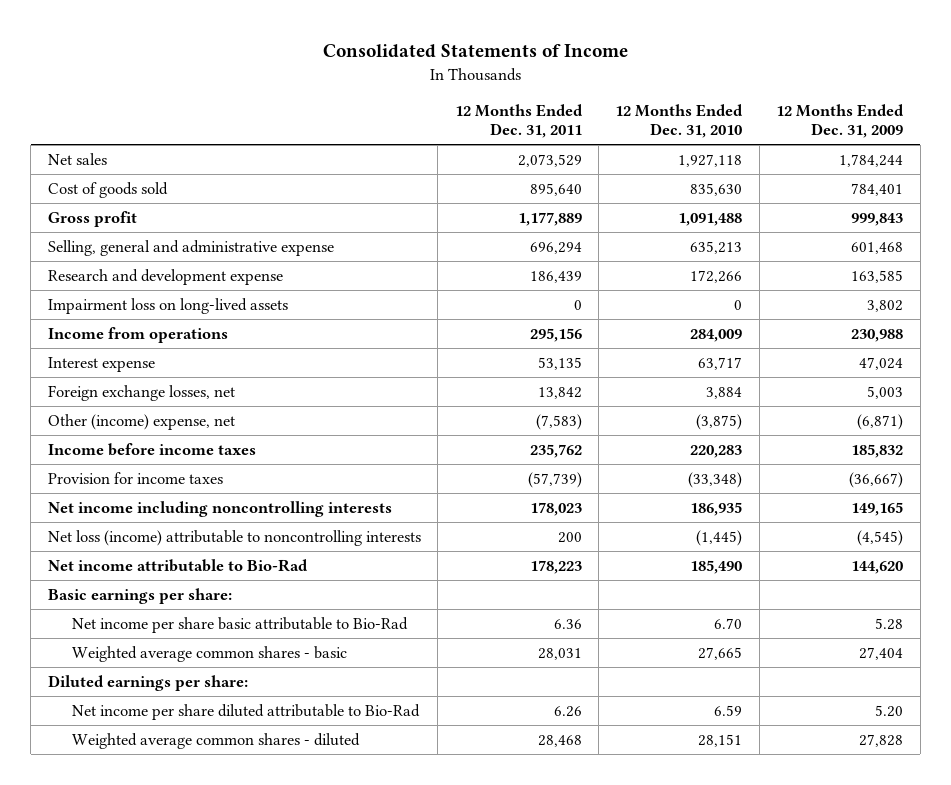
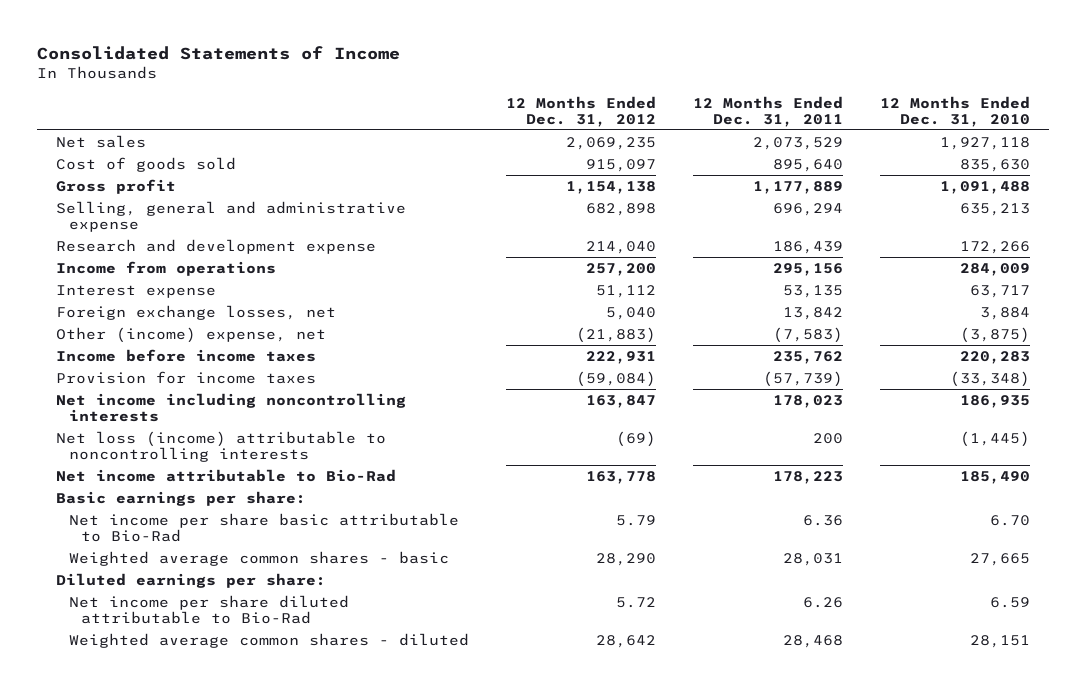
- | 12 Months Ended Dec. 31, 2011 | 12 Months Ended Dec. 31, 2010 | 12 Months Ended Dec. 31, 2009
+ | 12 Months Ended Dec. 31, 2012 | 12 Months Ended Dec. 31, 2011 | 12 Months Ended Dec. 31, 2010
- Impairment loss on long-lived assets | 0 | 0 | 3,802

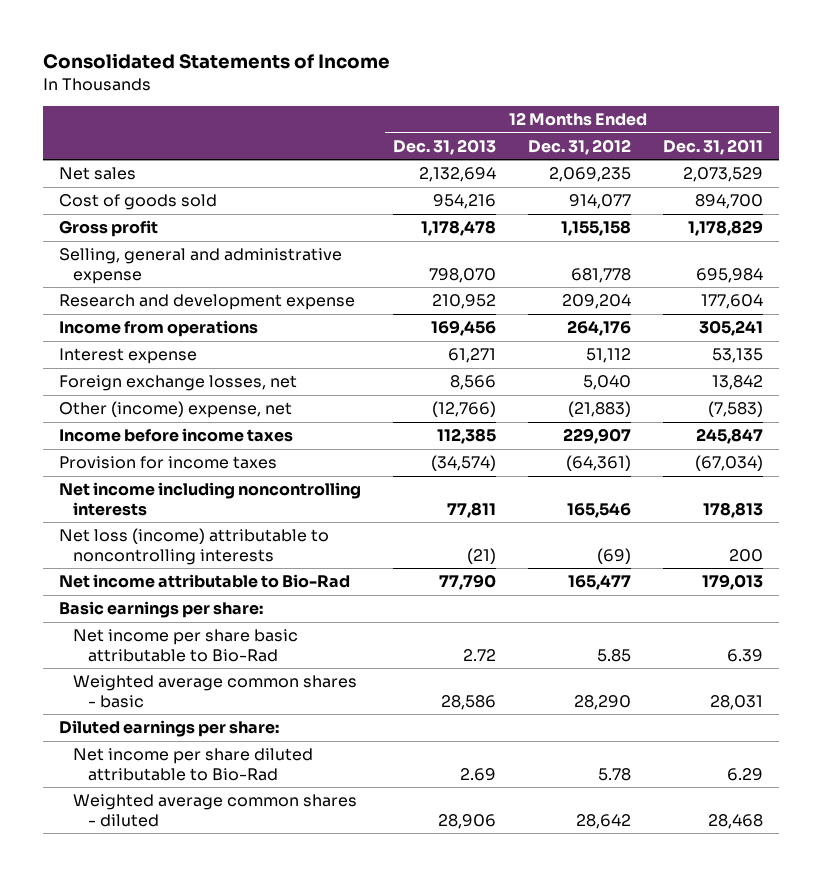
- | 12 Months Ended Dec. 31, 2012 | 12 Months Ended Dec. 31, 2011 | 12 Months Ended Dec. 31, 2010
+ | 12 Months Ended Dec. 31, 2013 | 12 Months Ended Dec. 31, 2012 | 12 Months Ended Dec. 31, 2011
- Cost of goods sold | 915,097 | 895,640 | 835,630
- Gross profit | 1,154,138 | 1,177,889 | 1,091,488
- Selling, general and administrative expense | 682,898 | 696,294 | 635,213
- Research and development expense | 214,040 | 186,439 | 172,266
- Income from operations | 257,200 | 295,156 | 284,009
+ Cost of goods sold | 954,216 | 914,077 | 894,700
+ Gross profit | 1,178,478 | 1,155,158 | 1,178,829
+ Selling, general and administrative expense | 798,070 | 681,778 | 695,984
+ Research and development expense | 210,952 | 209,204 | 177,604
+ Income from operations | 169,456 | 264,176 | 305,241
- Income before income taxes | 222,931 | 235,762 | 220,283
- Provision for income taxes | (59,084) | (57,739) | (33,348)
- Net income including noncontrolling interests | 163,847 | 178,023 | 186,935
+ Income before income taxes | 112,385 | 229,907 | 245,847
+ Provision for income taxes | (34,574) | (64,361) | (67,034)
+ Net income including noncontrolling interests | 77,811 | 165,546 | 178,813
- Net income attributable to Bio-Rad | 163,778 | 178,223 | 185,490
+ Net income attributable to Bio-Rad | 77,790 | 165,477 | 179,013
- Net income per share basic attributable to Bio-Rad | 5.79 | 6.36 | 6.70
+ Net income per share basic attributable to Bio-Rad | 2.72 | 5.85 | 6.39
- Net income per share diluted attributable to Bio-Rad | 5.72 | 6.26 | 6.59
+ Net income per share diluted attributable to Bio-Rad | 2.69 | 5.78 | 6.29

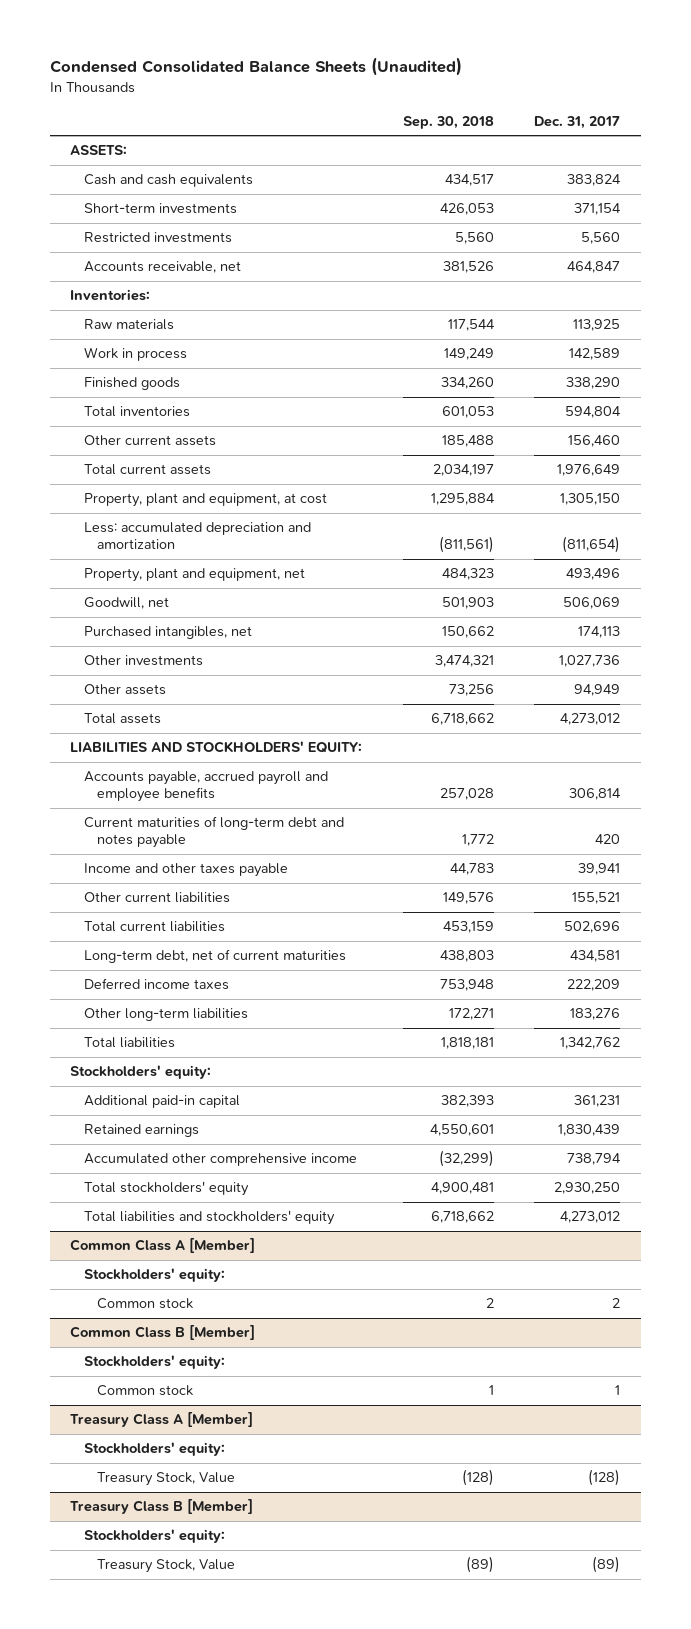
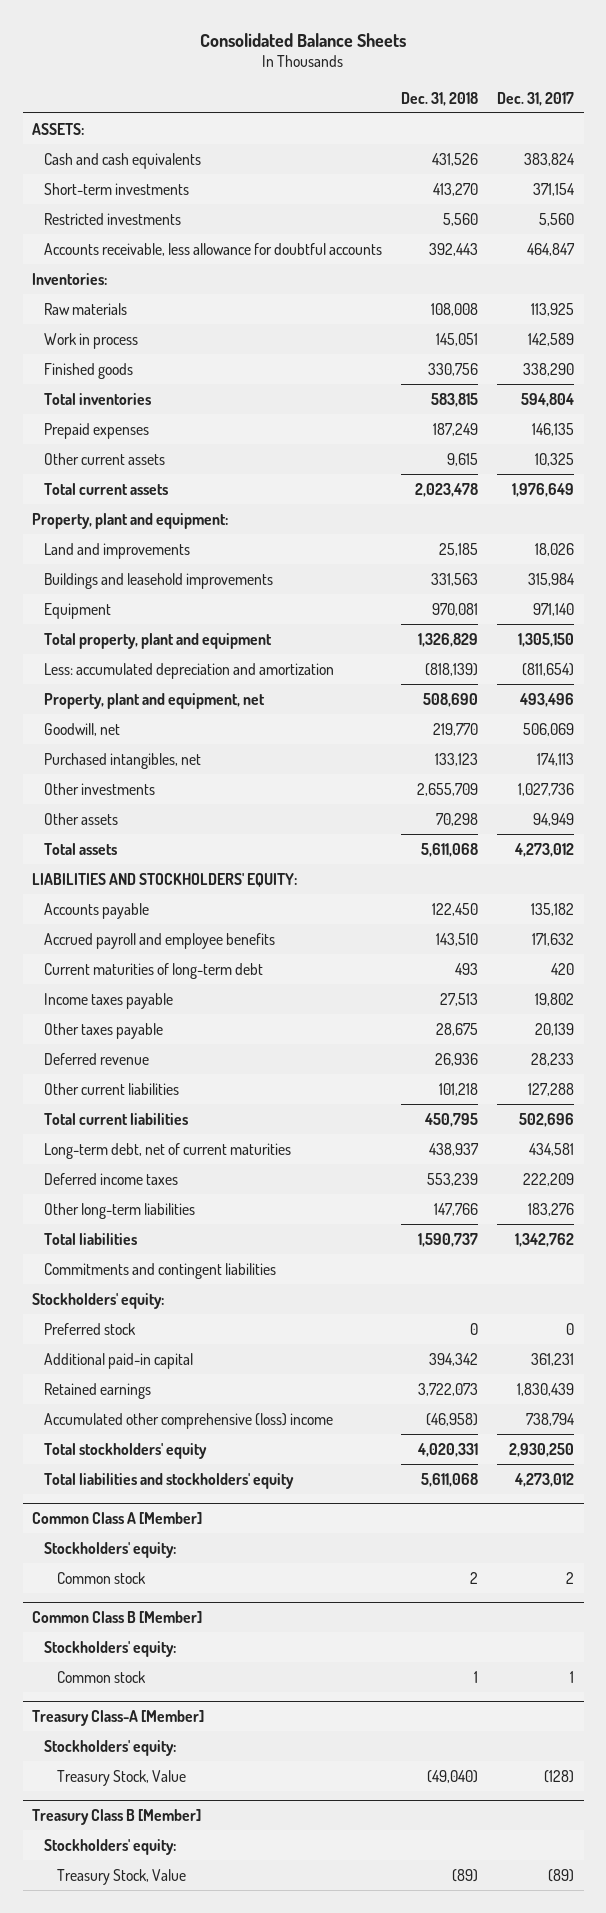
- Condensed Consolidated Balance Sheets (Unaudited)
+ Consolidated Balance Sheets
- | Sep. 30, 2018 | Dec. 31, 2017
+ | Dec. 31, 2018 | Dec. 31, 2017
- Accounts receivable, net | 381,526 | 464,847
+ Accounts receivable, less allowance for doubtful accounts | 392,443 | 464,847
- Other current assets | 185,488 | 156,460
+ Prepaid expenses | 187,249 | 146,135
+ Other current assets | 9,615 | 10,325
- Property, plant and equipment, at cost | 1,295,884 | 1,305,150
+ Property, plant and equipment:
+ Land and improvements | 25,185 | 18,026
+ Buildings and leasehold improvements | 331,563 | 315,984
+ Equipment | 970,081 | 971,140
+ Total property, plant and equipment | 1,326,829 | 1,305,150
- Accounts payable, accrued payroll and employee benefits | 257,028 | 306,814
- Current maturities of long-term debt and notes payable | 1,772 | 420
- Income and other taxes payable | 44,783 | 39,941
- Other current liabilities | 149,576 | 155,521
+ Accounts payable | 122,450 | 135,182
+ Accrued payroll and employee benefits | 143,510 | 171,632
+ Current maturities of long-term debt | 493 | 420
+ Income taxes payable | 27,513 | 19,802
+ Other taxes payable | 28,675 | 20,139
+ Deferred revenue | 26,936 | 28,233
+ Other current liabilities | 101,218 | 127,288
+ Commitments and contingent liabilities
+ Preferred stock | 0 | 0
- Accumulated other comprehensive income | (32,299) | 738,794
+ Accumulated other comprehensive (loss) income | (46,958) | 738,794
- Treasury Class A [Member]
+ Treasury Class-A [Member]

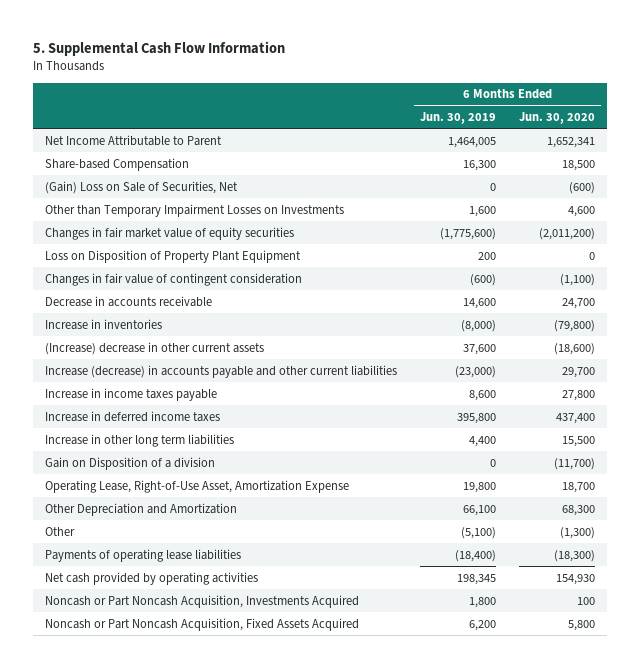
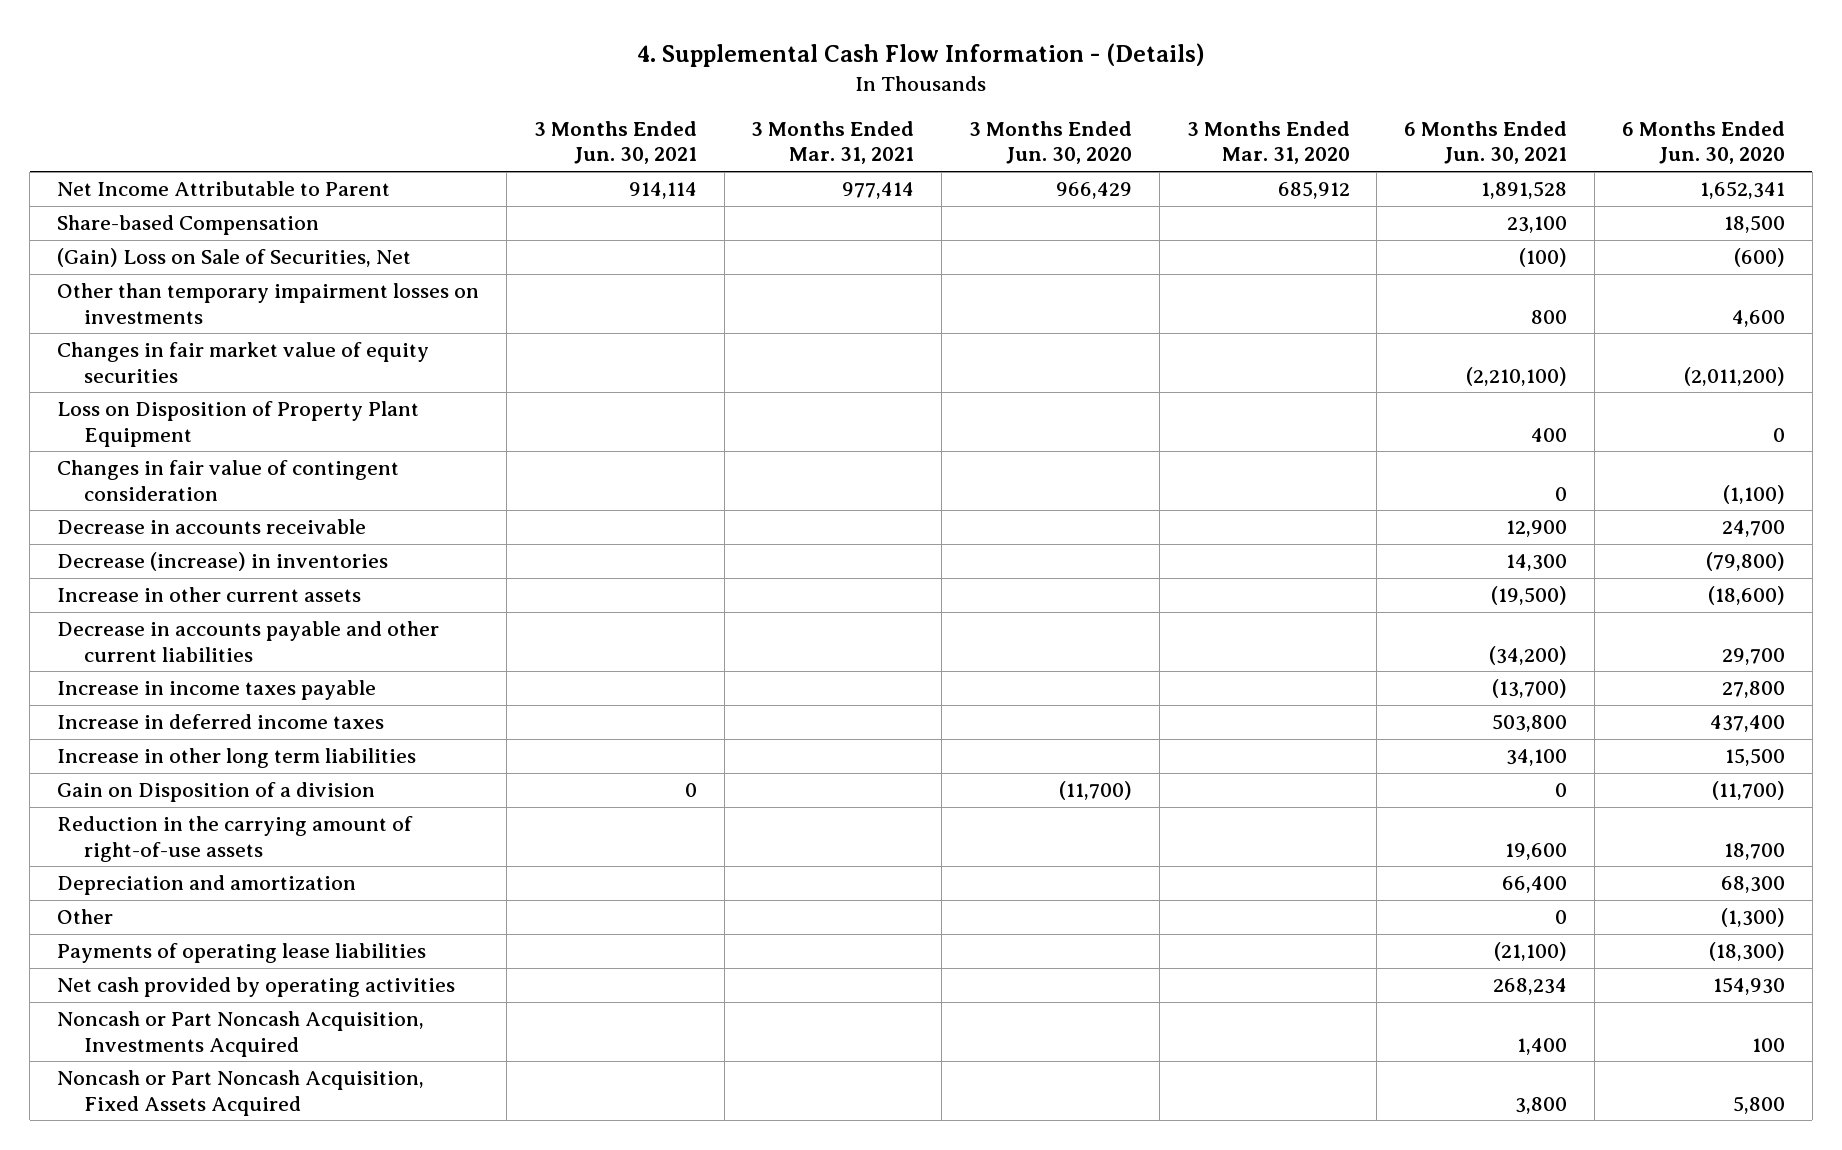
- 5. Supplemental Cash Flow Information
+ 4. Supplemental Cash Flow Information - (Details)
- | 6 Months Ended Jun. 30, 2019 | 6 Months Ended Jun. 30, 2020
+ | 3 Months Ended Jun. 30, 2021 | 3 Months Ended Mar. 31, 2021 | 3 Months Ended Jun. 30, 2020 | 3 Months Ended Mar. 31, 2020 | 6 Months Ended Jun. 30, 2021 | 6 Months Ended Jun. 30, 2020
- Other than Temporary Impairment Losses on Investments | 1,600 | 4,600
+ Other than temporary impairment losses on investments | | | | | 800 | 4,600
- Increase in inventories | (8,000) | (79,800)
- (Increase) decrease in other current assets | 37,600 | (18,600)
- Increase (decrease) in accounts payable and other current liabilities | (23,000) | 29,700
+ Decrease (increase) in inventories | | | | | 14,300 | (79,800)
+ Increase in other current assets | | | | | (19,500) | (18,600)
+ Decrease in accounts payable and other current liabilities | | | | | (34,200) | 29,700
- Operating Lease, Right-of-Use Asset, Amortization Expense | 19,800 | 18,700
- Other Depreciation and Amortization | 66,100 | 68,300
+ Reduction in the carrying amount of right-of-use assets | | | | | 19,600 | 18,700
+ Depreciation and amortization | | | | | 66,400 | 68,300

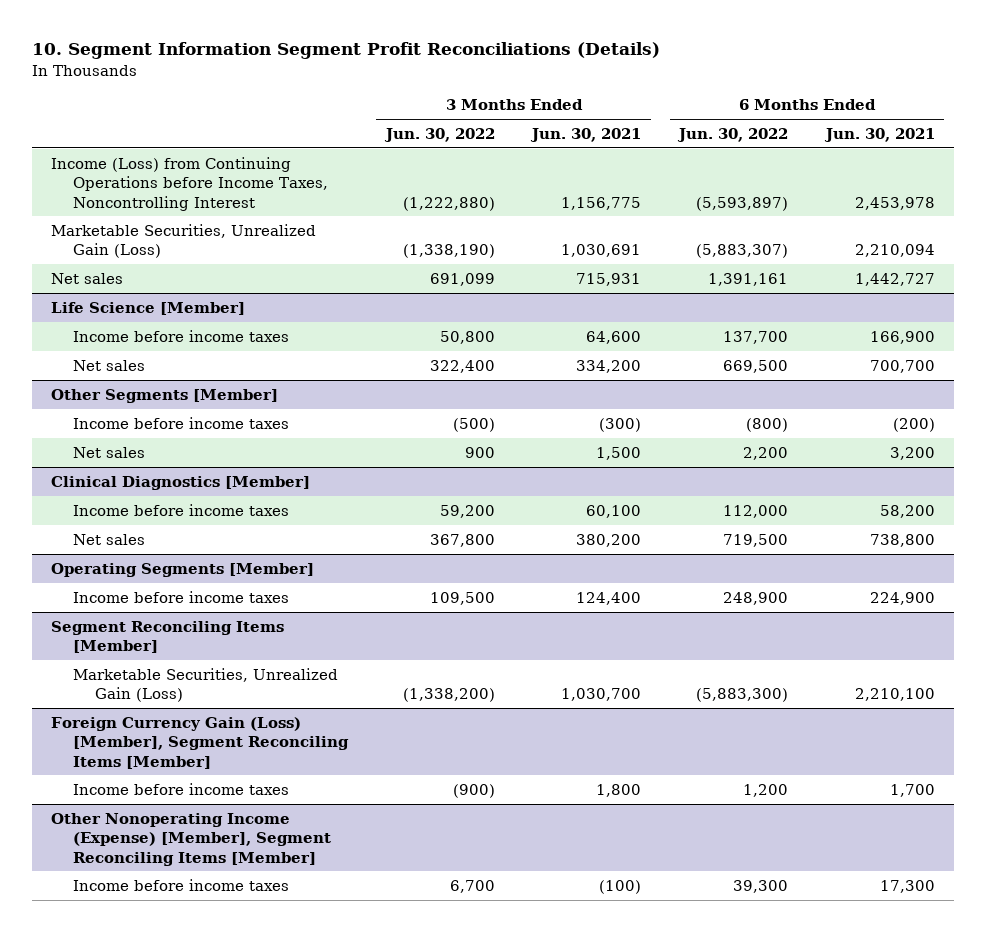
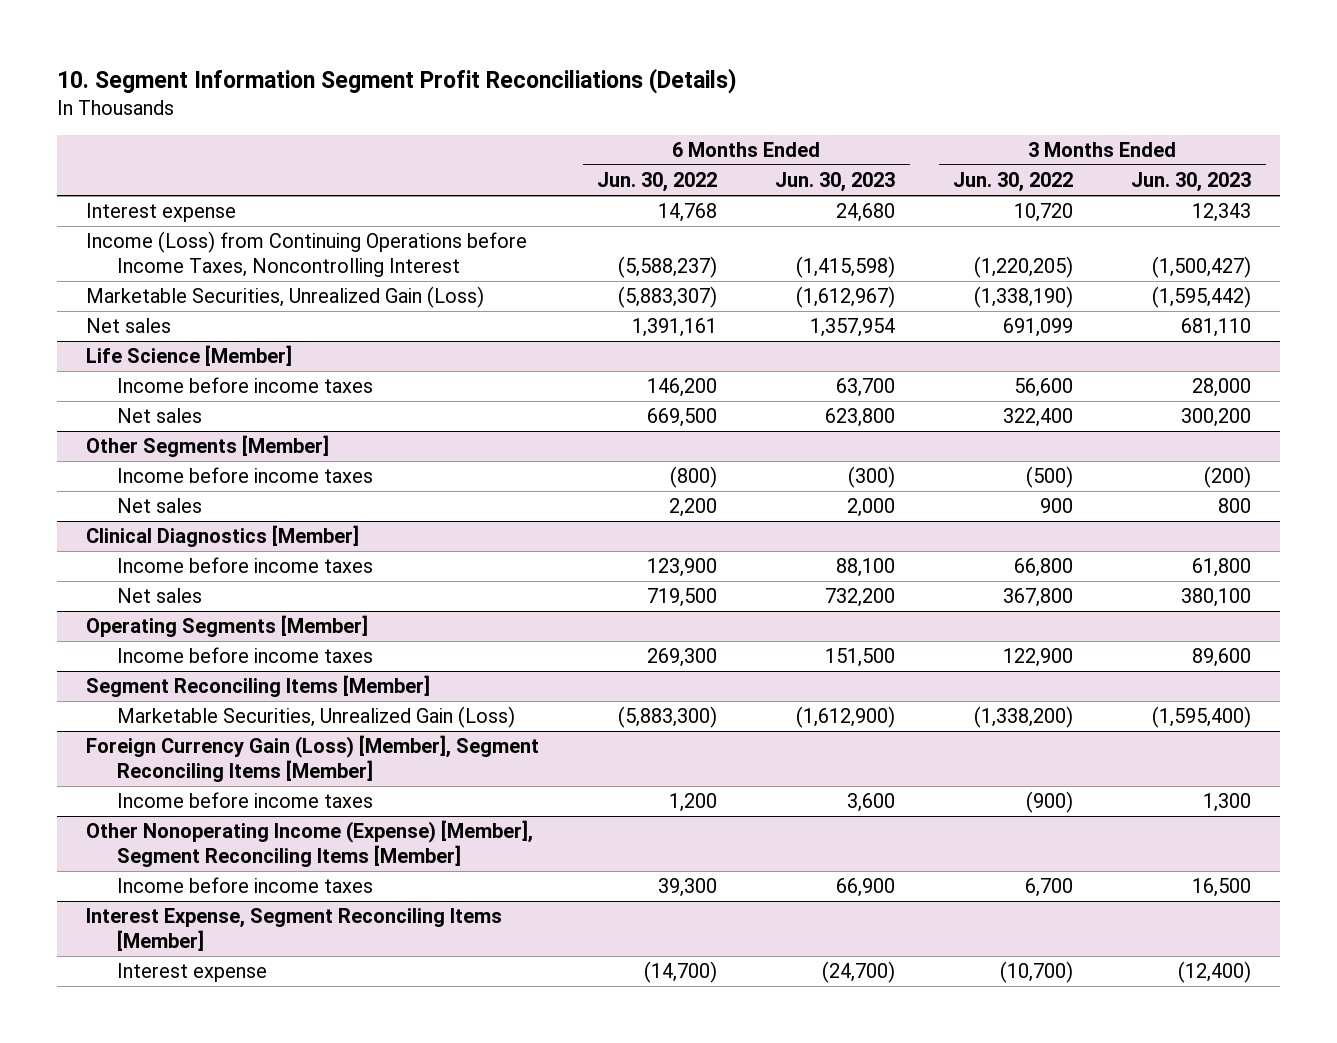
- | 3 Months Ended Jun. 30, 2022 | 3 Months Ended Jun. 30, 2021 | 6 Months Ended Jun. 30, 2022 | 6 Months Ended Jun. 30, 2021
+ | 6 Months Ended Jun. 30, 2022 | 6 Months Ended Jun. 30, 2023 | 3 Months Ended Jun. 30, 2022 | 3 Months Ended Jun. 30, 2023
- Income (Loss) from Continuing Operations before Income Taxes, Noncontrolling Interest | (1,222,880) | 1,156,775 | (5,593,897) | 2,453,978
+ Interest expense | 14,768 | 24,680 | 10,720 | 12,343
+ Income (Loss) from Continuing Operations before Income Taxes, Noncontrolling Interest | (5,588,237) | (1,415,598) | (1,220,205) | (1,500,427)
@ Life Science [Member]
- Income before income taxes | 50,800 | 64,600 | 137,700 | 166,900
+ Income before income taxes | 146,200 | 63,700 | 56,600 | 28,000
@ Clinical Diagnostics [Member]
- Income before income taxes | 59,200 | 60,100 | 112,000 | 58,200
+ Income before income taxes | 123,900 | 88,100 | 66,800 | 61,800
@ Operating Segments [Member]
- Income before income taxes | 109,500 | 124,400 | 248,900 | 224,900
+ Income before income taxes | 269,300 | 151,500 | 122,900 | 89,600
+ Interest Expense, Segment Reconciling Items [Member]
+ Interest expense | (14,700) | (24,700) | (10,700) | (12,400)

